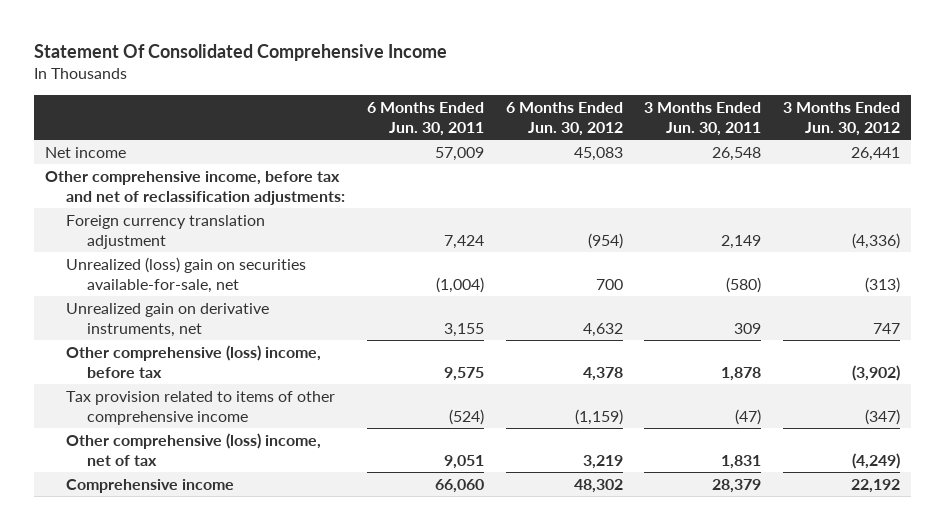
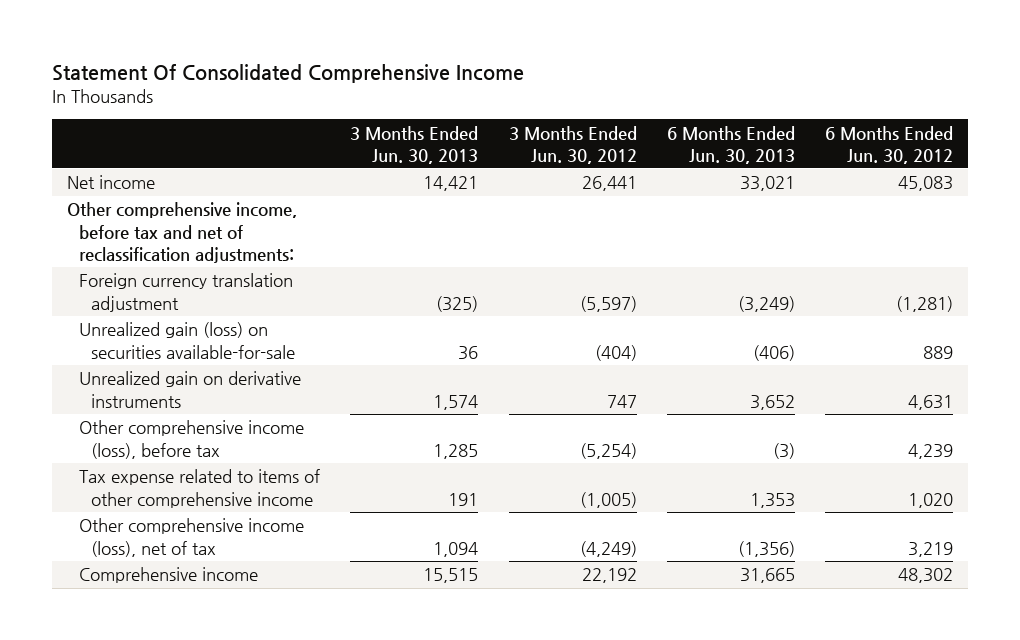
- | 6 Months Ended Jun. 30, 2011 | 6 Months Ended Jun. 30, 2012 | 3 Months Ended Jun. 30, 2011 | 3 Months Ended Jun. 30, 2012
+ | 3 Months Ended Jun. 30, 2013 | 3 Months Ended Jun. 30, 2012 | 6 Months Ended Jun. 30, 2013 | 6 Months Ended Jun. 30, 2012
- Foreign currency translation adjustment | 7,424 | (954) | 2,149 | (4,336)
- Unrealized (loss) gain on securities available-for-sale, net | (1,004) | 700 | (580) | (313)
- Unrealized gain on derivative instruments, net | 3,155 | 4,632 | 309 | 747
- Other comprehensive (loss) income, before tax | 9,575 | 4,378 | 1,878 | (3,902)
- Tax provision related to items of other comprehensive income | (524) | (1,159) | (47) | (347)
- Other comprehensive (loss) income, net of tax | 9,051 | 3,219 | 1,831 | (4,249)
+ Foreign currency translation adjustment | (325) | (5,597) | (3,249) | (1,281)
+ Unrealized gain (loss) on securities available-for-sale | 36 | (404) | (406) | 889
+ Unrealized gain on derivative instruments | 1,574 | 747 | 3,652 | 4,631
+ Other comprehensive income (loss), before tax | 1,285 | (5,254) | (3) | 4,239
+ Tax expense related to items of other comprehensive income | 191 | (1,005) | 1,353 | 1,020
+ Other comprehensive income (loss), net of tax | 1,094 | (4,249) | (1,356) | 3,219

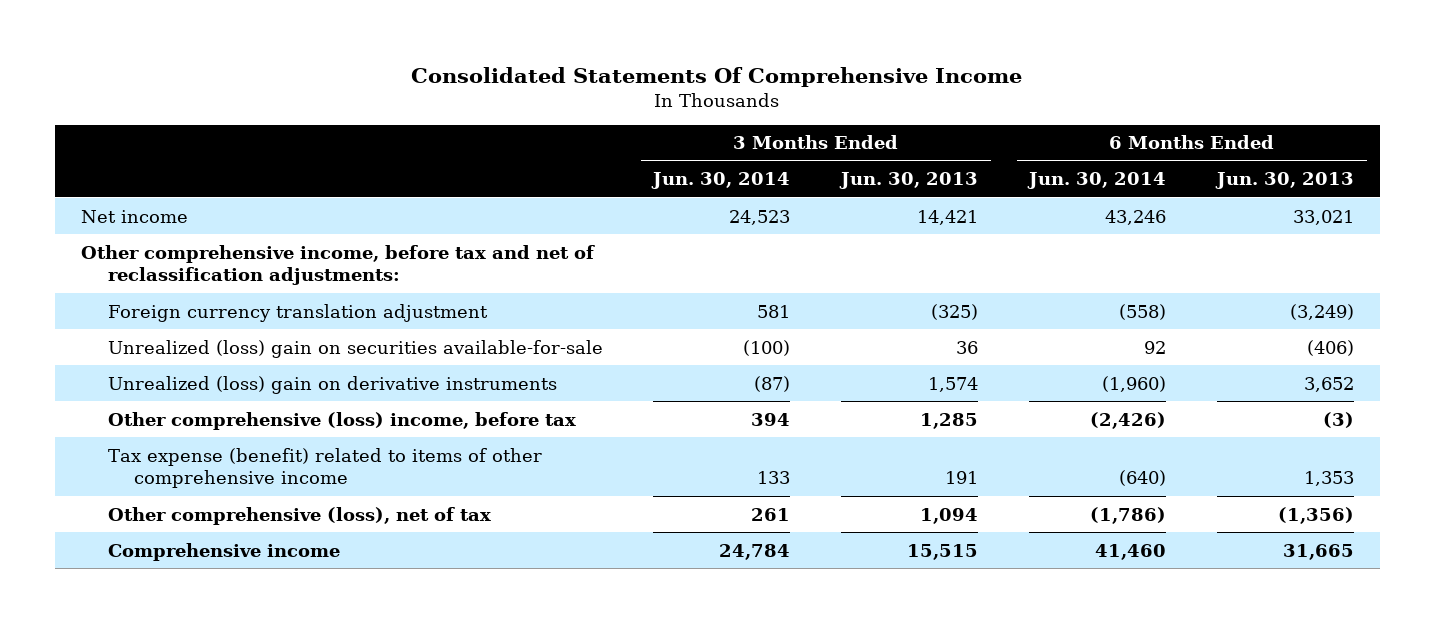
- Statement Of Consolidated Comprehensive Income
+ Consolidated Statements Of Comprehensive Income
- | 3 Months Ended Jun. 30, 2013 | 3 Months Ended Jun. 30, 2012 | 6 Months Ended Jun. 30, 2013 | 6 Months Ended Jun. 30, 2012
+ | 3 Months Ended Jun. 30, 2014 | 3 Months Ended Jun. 30, 2013 | 6 Months Ended Jun. 30, 2014 | 6 Months Ended Jun. 30, 2013
- Unrealized gain (loss) on securities available-for-sale | 36 | (404) | (406) | 889
- Unrealized gain on derivative instruments | 1,574 | 747 | 3,652 | 4,631
- Other comprehensive income (loss), before tax | 1,285 | (5,254) | (3) | 4,239
- Tax expense related to items of other comprehensive income | 191 | (1,005) | 1,353 | 1,020
- Other comprehensive income (loss), net of tax | 1,094 | (4,249) | (1,356) | 3,219
+ Unrealized (loss) gain on securities available-for-sale | (100) | 36 | 92 | (406)
+ Unrealized (loss) gain on derivative instruments | (87) | 1,574 | (1,960) | 3,652
+ Other comprehensive (loss) income, before tax | 394 | 1,285 | (2,426) | (3)
+ Tax expense (benefit) related to items of other comprehensive income | 133 | 191 | (640) | 1,353
+ Other comprehensive (loss), net of tax | 261 | 1,094 | (1,786) | (1,356)

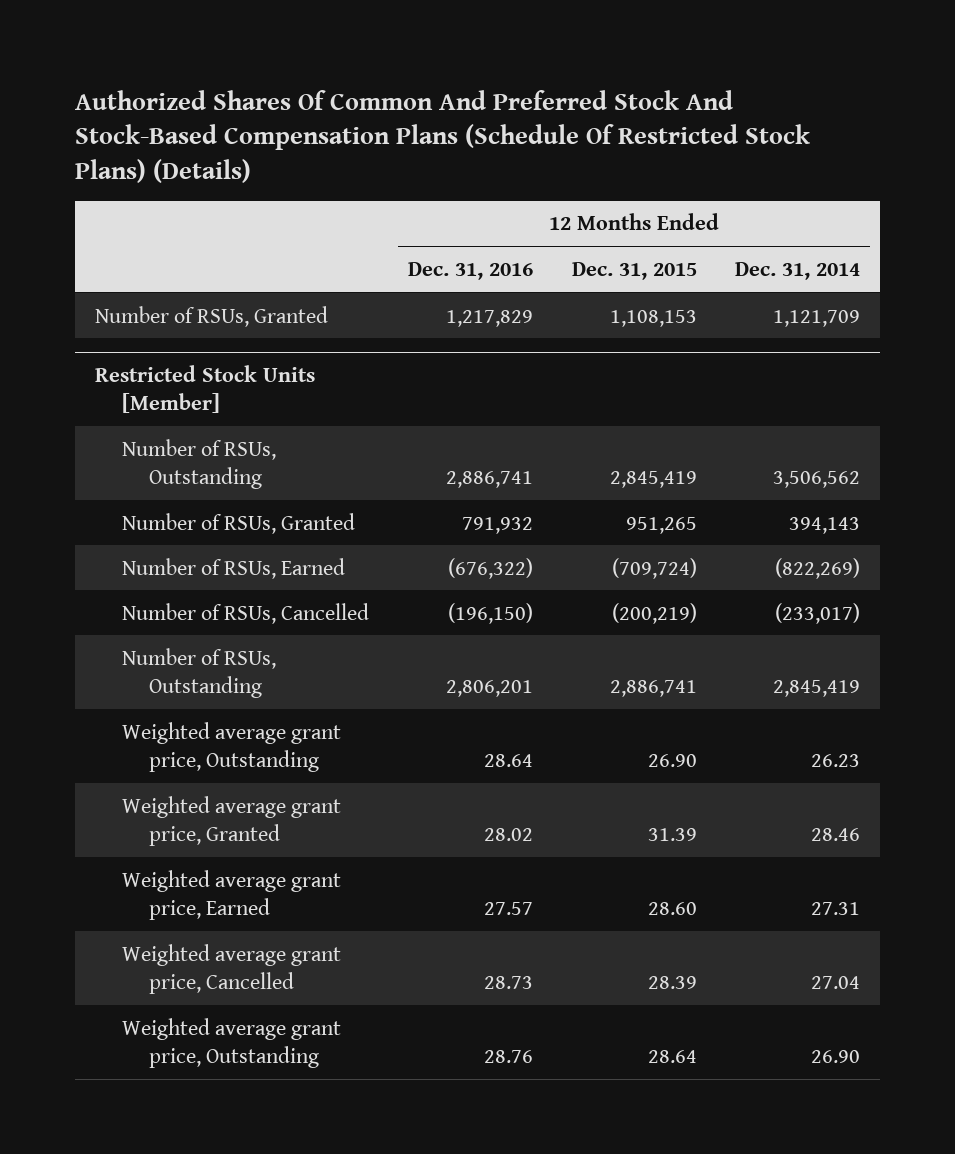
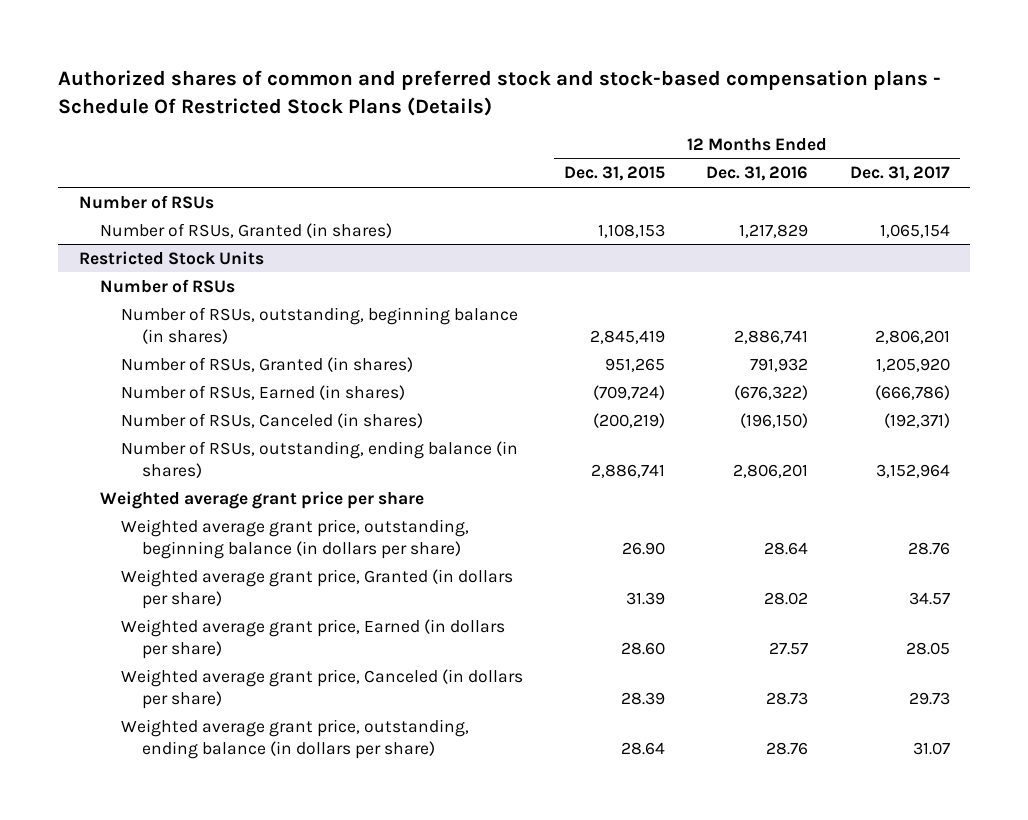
- Authorized Shares Of Common And Preferred Stock And Stock-Based Compensation Plans (Schedule Of Restricted Stock Plans) (Details)
+ Authorized shares of common and preferred stock and stock-based compensation plans - Schedule Of Restricted Stock Plans (Details)
- | 12 Months Ended Dec. 31, 2016 | 12 Months Ended Dec. 31, 2015 | 12 Months Ended Dec. 31, 2014
+ | 12 Months Ended Dec. 31, 2015 | 12 Months Ended Dec. 31, 2016 | 12 Months Ended Dec. 31, 2017
- Number of RSUs, Granted | 1,217,829 | 1,108,153 | 1,121,709
- Restricted Stock Units [Member]
- Number of RSUs, Outstanding | 2,886,741 | 2,845,419 | 3,506,562
- Number of RSUs, Granted | 791,932 | 951,265 | 394,143
- Number of RSUs, Earned | (676,322) | (709,724) | (822,269)
- Number of RSUs, Cancelled | (196,150) | (200,219) | (233,017)
- Number of RSUs, Outstanding | 2,806,201 | 2,886,741 | 2,845,419
- Weighted average grant price, Outstanding | 28.64 | 26.90 | 26.23
- Weighted average grant price, Granted | 28.02 | 31.39 | 28.46
- Weighted average grant price, Earned | 27.57 | 28.60 | 27.31
- Weighted average grant price, Cancelled | 28.73 | 28.39 | 27.04
- Weighted average grant price, Outstanding | 28.76 | 28.64 | 26.90
+ Number of RSUs
+ Number of RSUs, Granted (in shares) | 1,108,153 | 1,217,829 | 1,065,154
+ Restricted Stock Units
+ Number of RSUs
+ Number of RSUs, outstanding, beginning balance (in shares) | 2,845,419 | 2,886,741 | 2,806,201
+ Number of RSUs, Granted (in shares) | 951,265 | 791,932 | 1,205,920
+ Number of RSUs, Earned (in shares) | (709,724) | (676,322) | (666,786)
+ Number of RSUs, Canceled (in shares) | (200,219) | (196,150) | (192,371)
+ Number of RSUs, outstanding, ending balance (in shares) | 2,886,741 | 2,806,201 | 3,152,964
+ Weighted average grant price per share
+ Weighted average grant price, outstanding, beginning balance (in dollars per share) | 26.90 | 28.64 | 28.76
+ Weighted average grant price, Granted (in dollars per share) | 31.39 | 28.02 | 34.57
+ Weighted average grant price, Earned (in dollars per share) | 28.60 | 27.57 | 28.05
+ Weighted average grant price, Canceled (in dollars per share) | 28.39 | 28.73 | 29.73
+ Weighted average grant price, outstanding, ending balance (in dollars per share) | 28.64 | 28.76 | 31.07

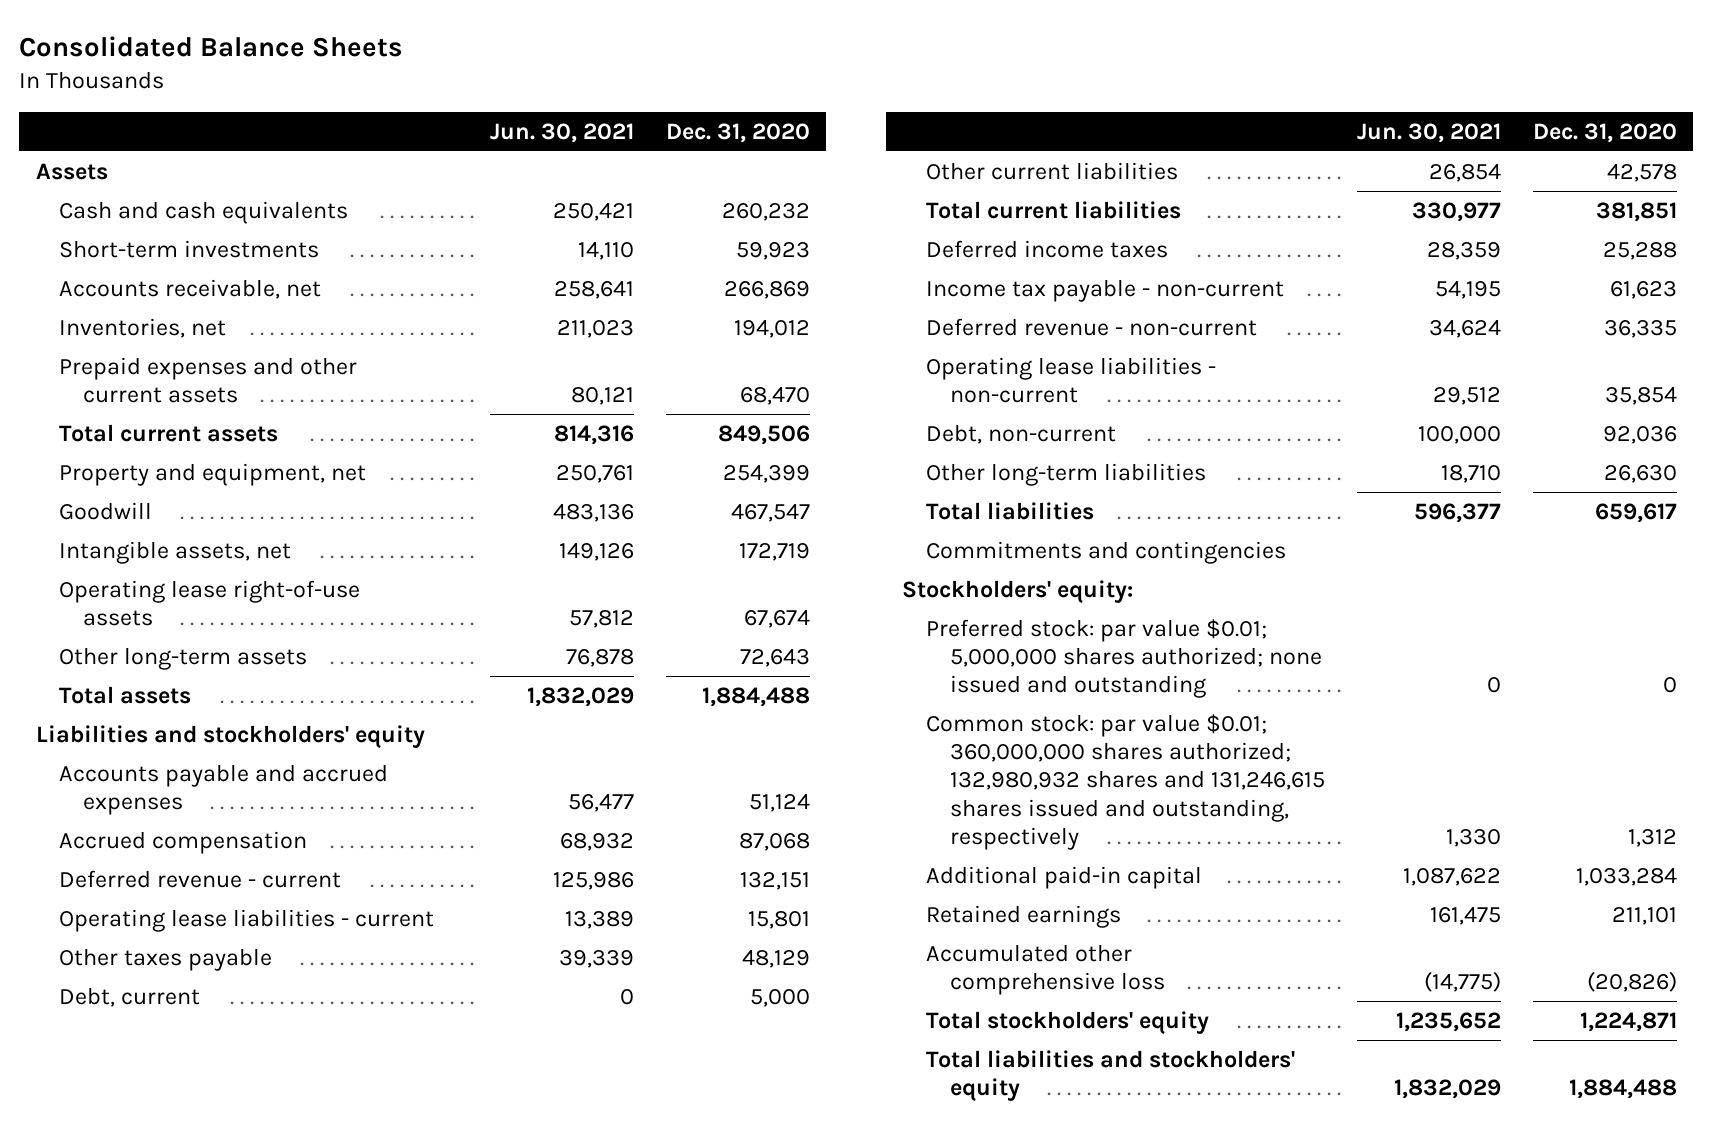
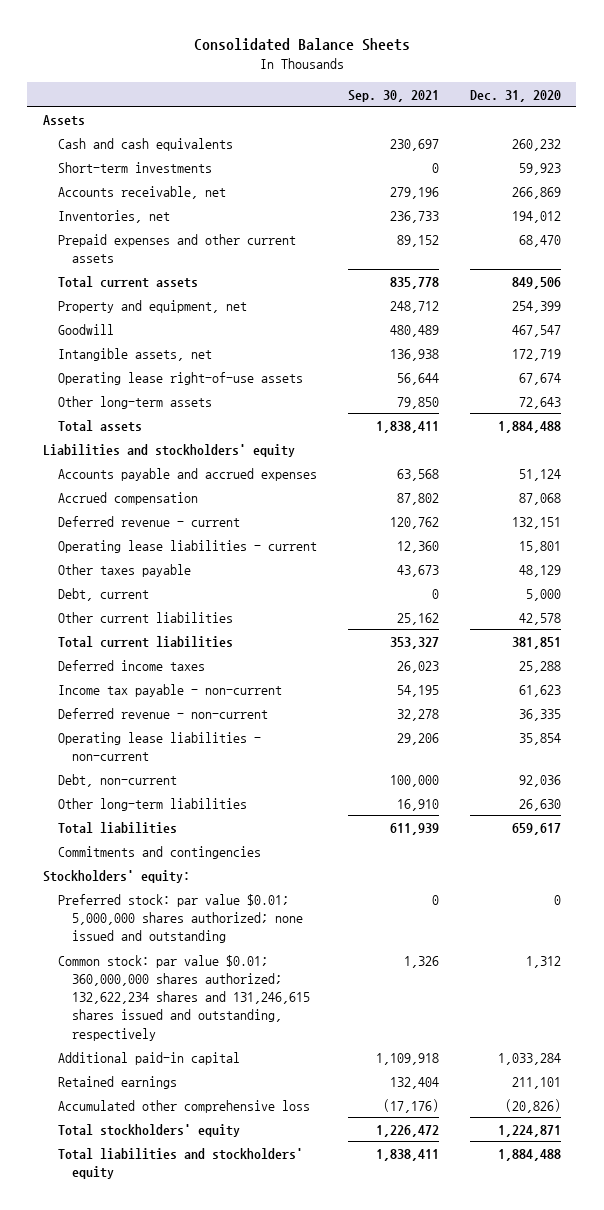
- | Jun. 30, 2021 | Dec. 31, 2020
+ | Sep. 30, 2021 | Dec. 31, 2020
- Common stock: par value $0.01; 360,000,000 shares authorized; 132,980,932 shares and 131,246,615 shares issued and outstanding, respectively | 1,330 | 1,312
+ Common stock: par value $0.01; 360,000,000 shares authorized; 132,622,234 shares and 131,246,615 shares issued and outstanding, respectively | 1,326 | 1,312

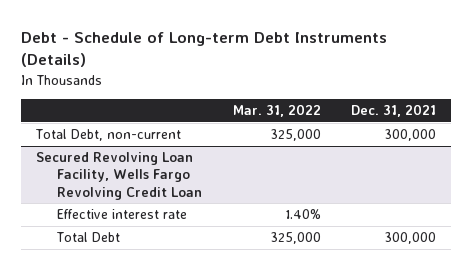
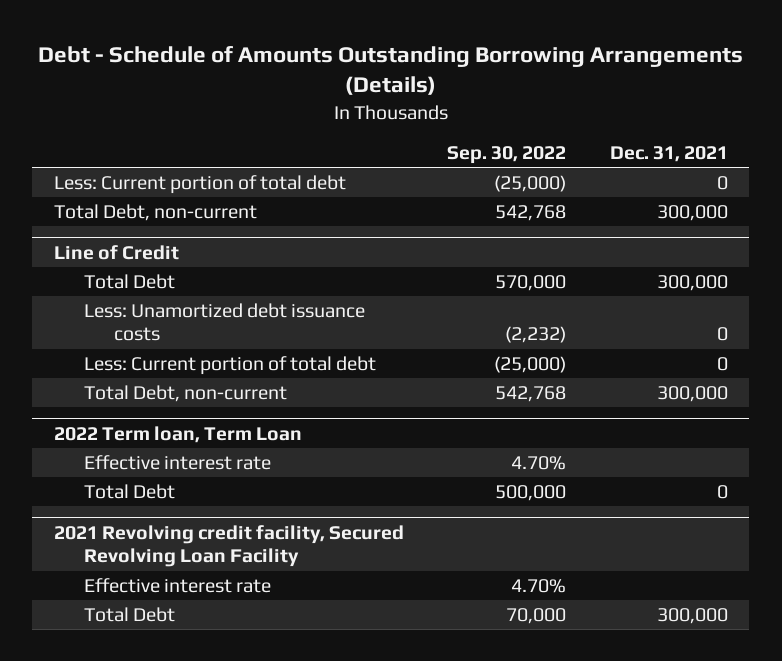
- Debt - Schedule of Long-term Debt Instruments (Details)
+ Debt - Schedule of Amounts Outstanding Borrowing Arrangements (Details)
- | Mar. 31, 2022 | Dec. 31, 2021
+ | Sep. 30, 2022 | Dec. 31, 2021
+ Less: Current portion of total debt | (25,000) | 0
- Secured Revolving Loan Facility, Wells Fargo Revolving Credit Loan
+ Line of Credit
+ Total Debt | 570,000 | 300,000
+ Less: Unamortized debt issuance costs | (2,232) | 0
+ Less: Current portion of total debt | (25,000) | 0
+ Total Debt, non-current | 542,768 | 300,000
+ 2022 Term loan, Term Loan
+ Total Debt | 500,000 | 0
+ 2021 Revolving credit facility, Secured Revolving Loan Facility
+ Effective interest rate | 4.70% |

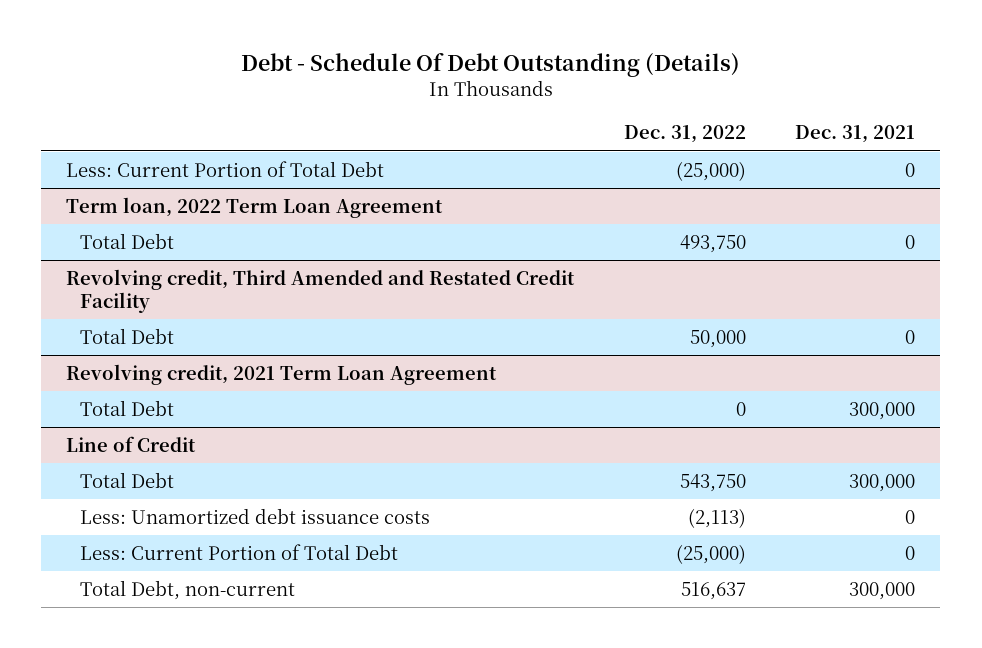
- Debt - Schedule of Amounts Outstanding Borrowing Arrangements (Details)
+ Debt - Schedule Of Debt Outstanding (Details)
- | Sep. 30, 2022 | Dec. 31, 2021
+ | Dec. 31, 2022 | Dec. 31, 2021
- Less: Current portion of total debt | (25,000) | 0
- Total Debt, non-current | 542,768 | 300,000
+ Less: Current Portion of Total Debt | (25,000) | 0
+ Term loan, 2022 Term Loan Agreement
+ Total Debt | 493,750 | 0
+ Revolving credit, Third Amended and Restated Credit Facility
+ Total Debt | 50,000 | 0
+ Revolving credit, 2021 Term Loan Agreement
+ Total Debt | 0 | 300,000
@ Line of Credit
- Less: Current portion of total debt | (25,000) | 0
+ Less: Current Portion of Total Debt | (25,000) | 0
- 2022 Term loan, Term Loan
- Effective interest rate | 4.70% |
- Total Debt | 500,000 | 0
- 2021 Revolving credit facility, Secured Revolving Loan Facility
- Effective interest rate | 4.70% |
- Total Debt | 70,000 | 300,000

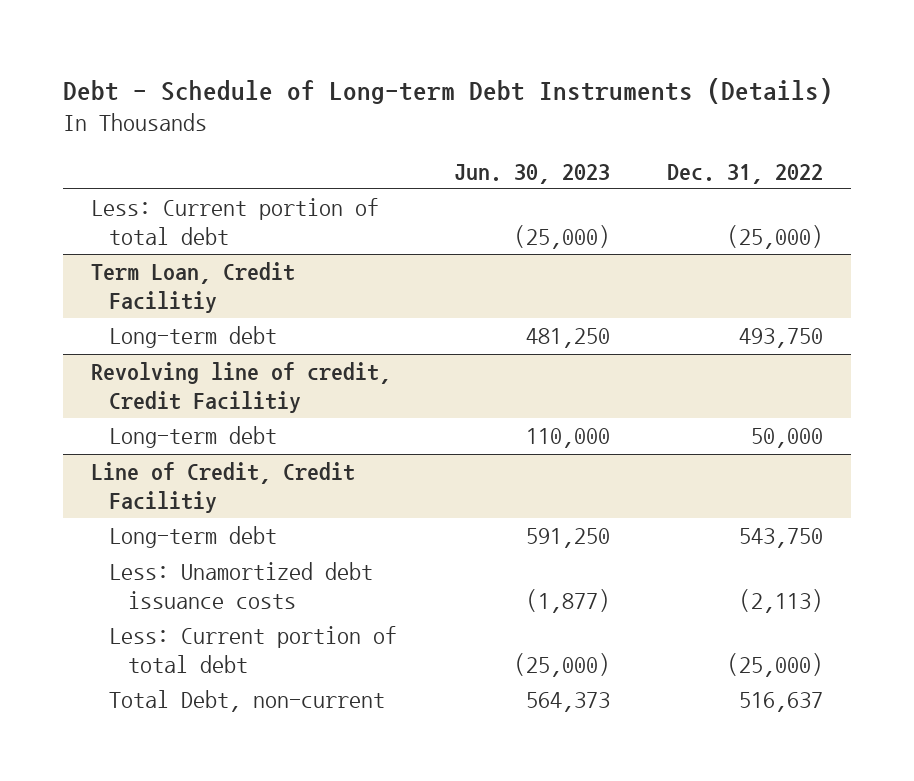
- Debt - Schedule Of Debt Outstanding (Details)
+ Debt - Schedule of Long-term Debt Instruments (Details)
- | Dec. 31, 2022 | Dec. 31, 2021
+ | Jun. 30, 2023 | Dec. 31, 2022
- Less: Current Portion of Total Debt | (25,000) | 0
- Term loan, 2022 Term Loan Agreement
- Total Debt | 493,750 | 0
- Revolving credit, Third Amended and Restated Credit Facility
- Total Debt | 50,000 | 0
- Revolving credit, 2021 Term Loan Agreement
- Total Debt | 0 | 300,000
- Line of Credit
- Total Debt | 543,750 | 300,000
+ Less: Current portion of total debt | (25,000) | (25,000)
+ Term Loan, Credit Facilitiy
+ Long-term debt | 481,250 | 493,750
+ Revolving line of credit, Credit Facilitiy
+ Long-term debt | 110,000 | 50,000
+ Line of Credit, Credit Facilitiy
+ Long-term debt | 591,250 | 543,750
- Less: Current Portion of Total Debt | (25,000) | 0
+ Less: Current portion of total debt | (25,000) | (25,000)

